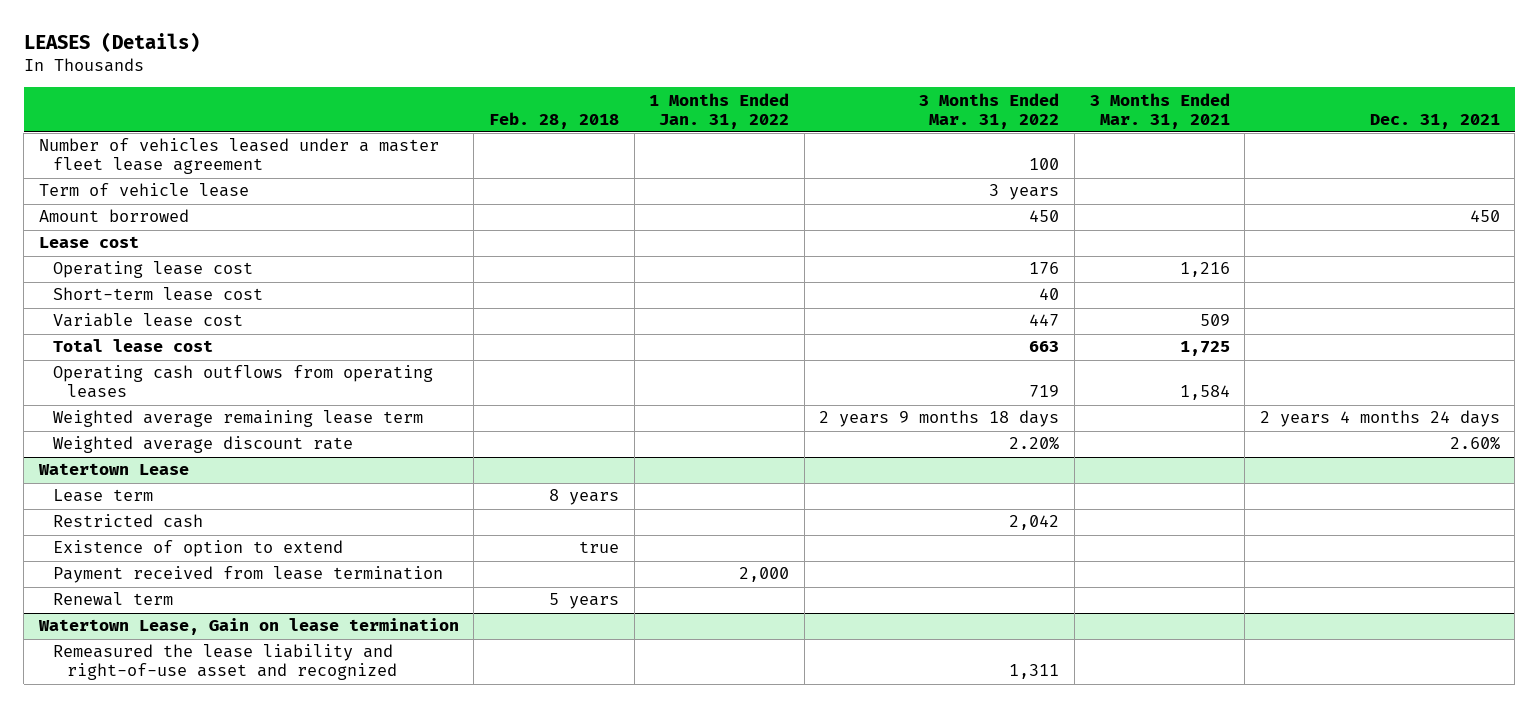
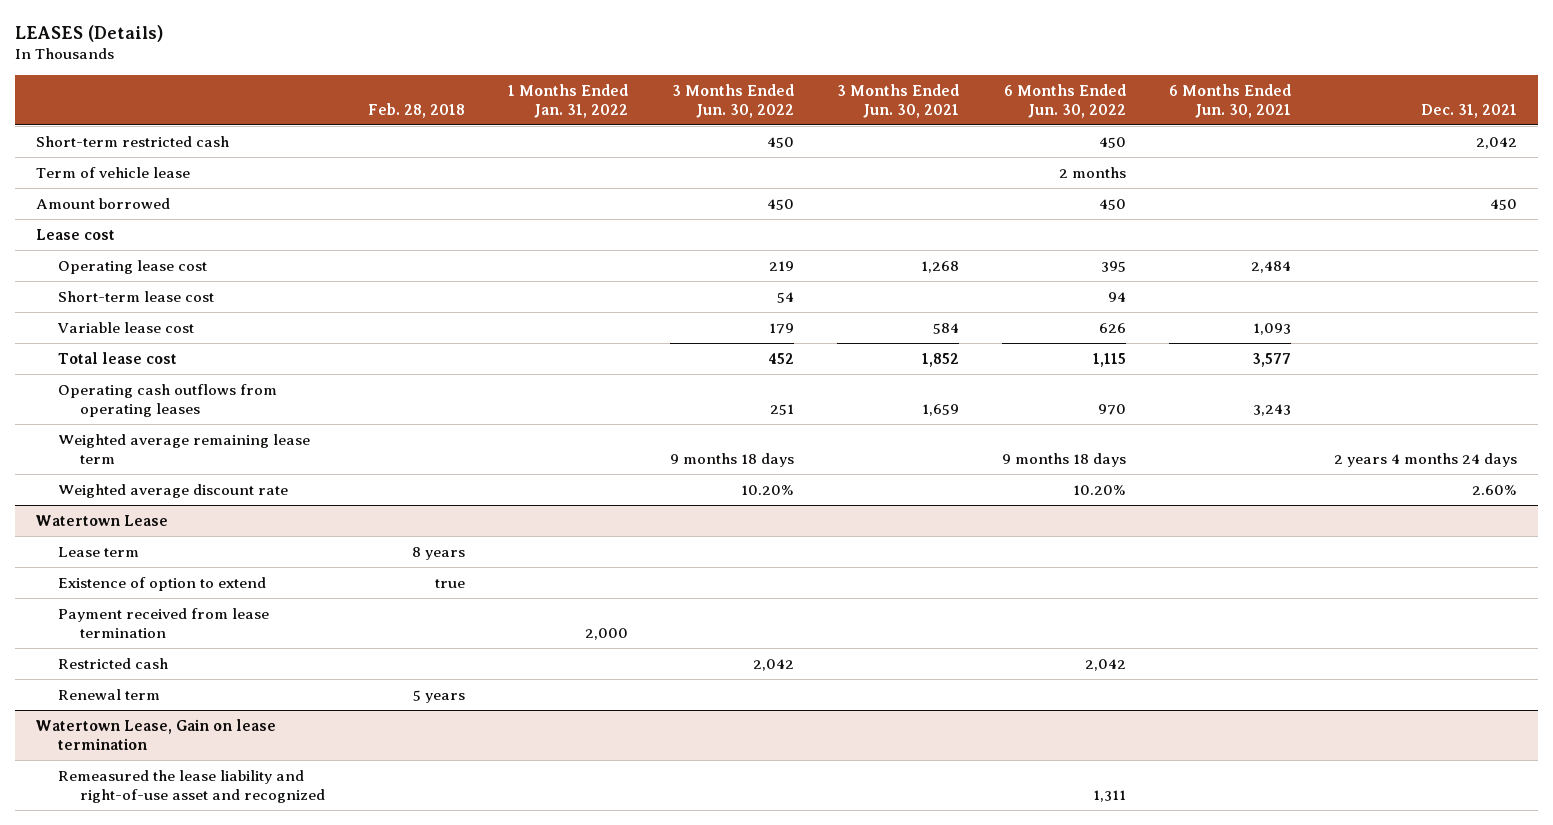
- | Feb. 28, 2018 | 1 Months Ended Jan. 31, 2022 | 3 Months Ended Mar. 31, 2022 | 3 Months Ended Mar. 31, 2021 | Dec. 31, 2021
+ | Feb. 28, 2018 | 1 Months Ended Jan. 31, 2022 | 3 Months Ended Jun. 30, 2022 | 3 Months Ended Jun. 30, 2021 | 6 Months Ended Jun. 30, 2022 | 6 Months Ended Jun. 30, 2021 | Dec. 31, 2021
- Number of vehicles leased under a master fleet lease agreement | | | 100 | |
+ Short-term restricted cash | | | 450 | | 450 | | 2,042
@ Watertown Lease
moved down: Restricted cash | | | 2,042 | | 2,042 | |

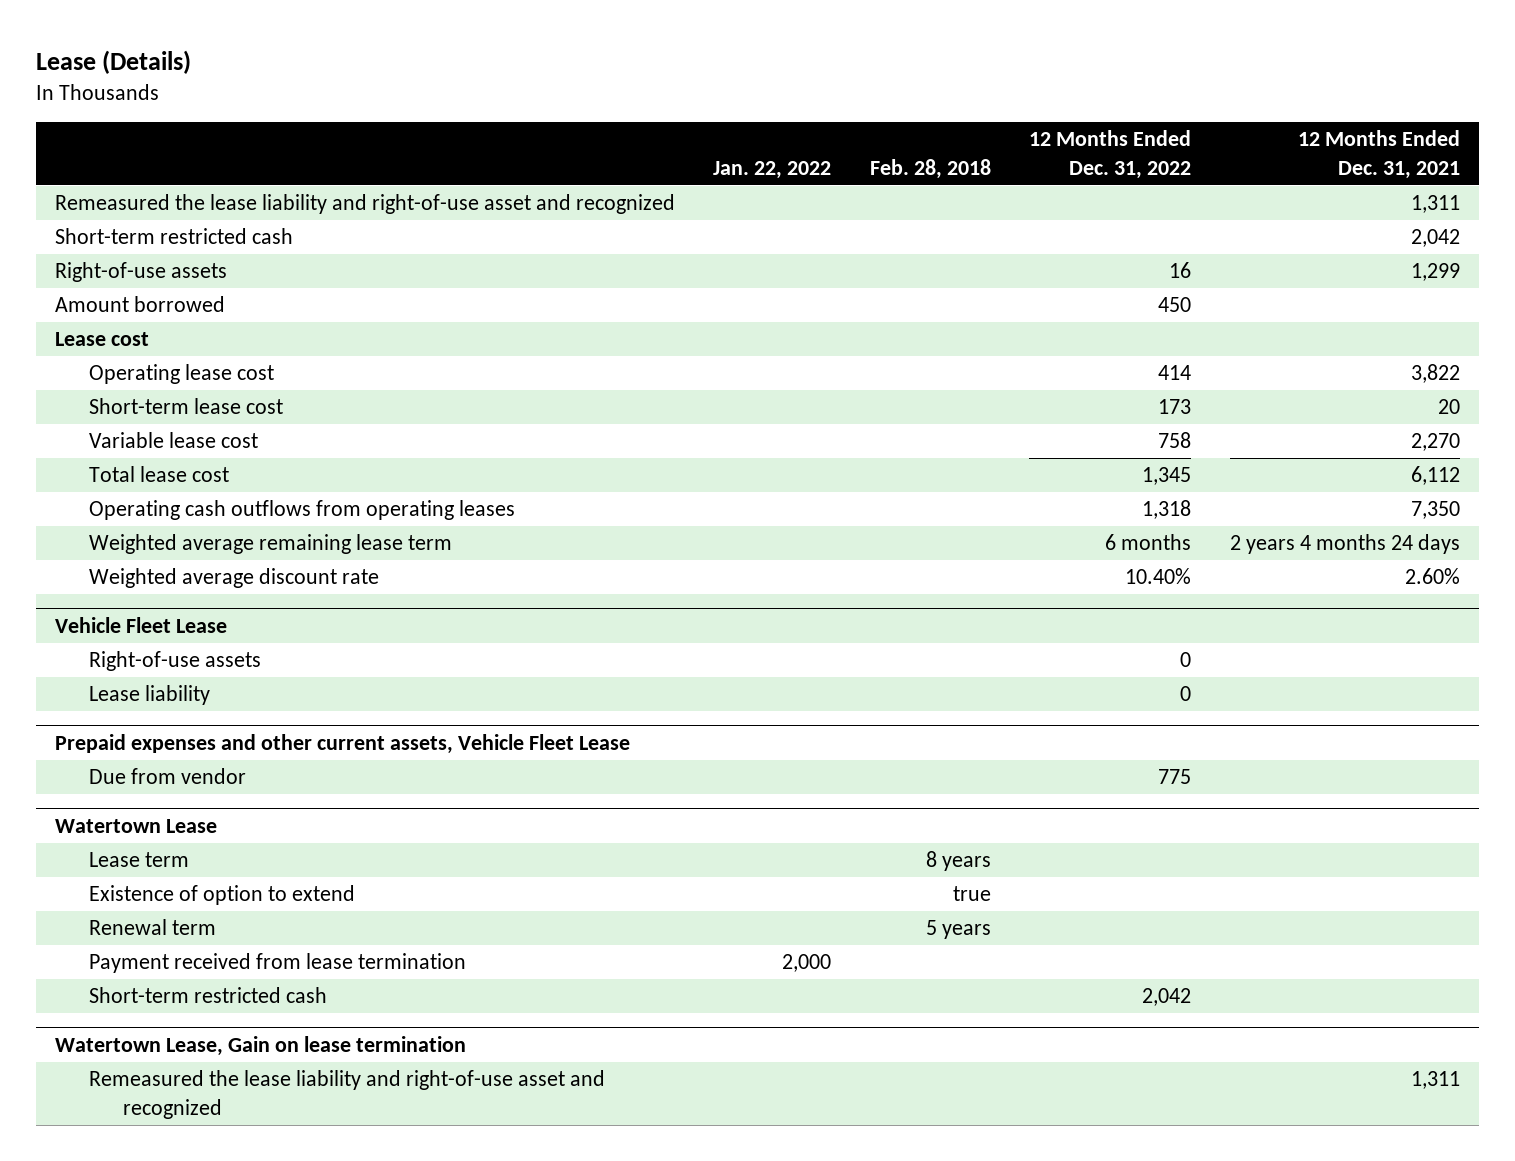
- LEASES (Details)
+ Lease (Details)
- | Feb. 28, 2018 | 1 Months Ended Jan. 31, 2022 | 3 Months Ended Jun. 30, 2022 | 3 Months Ended Jun. 30, 2021 | 6 Months Ended Jun. 30, 2022 | 6 Months Ended Jun. 30, 2021 | Dec. 31, 2021
+ | Jan. 22, 2022 | Feb. 28, 2018 | 12 Months Ended Dec. 31, 2022 | 12 Months Ended Dec. 31, 2021
+ Remeasured the lease liability and right-of-use asset and recognized | | | | 1,311
- Term of vehicle lease | | | | | 2 months | |
+ Right-of-use assets | | | 16 | 1,299
+ Vehicle Fleet Lease
+ Right-of-use assets | | | 0 |
+ Lease liability | | | 0 |
+ Prepaid expenses and other current assets, Vehicle Fleet Lease
+ Due from vendor | | | 775 |
@ Watertown Lease
- Restricted cash | | | 2,042 | | 2,042 | |
moved down: Payment received from lease termination | 2,000 | | |
+ Short-term restricted cash | | | 2,042 |

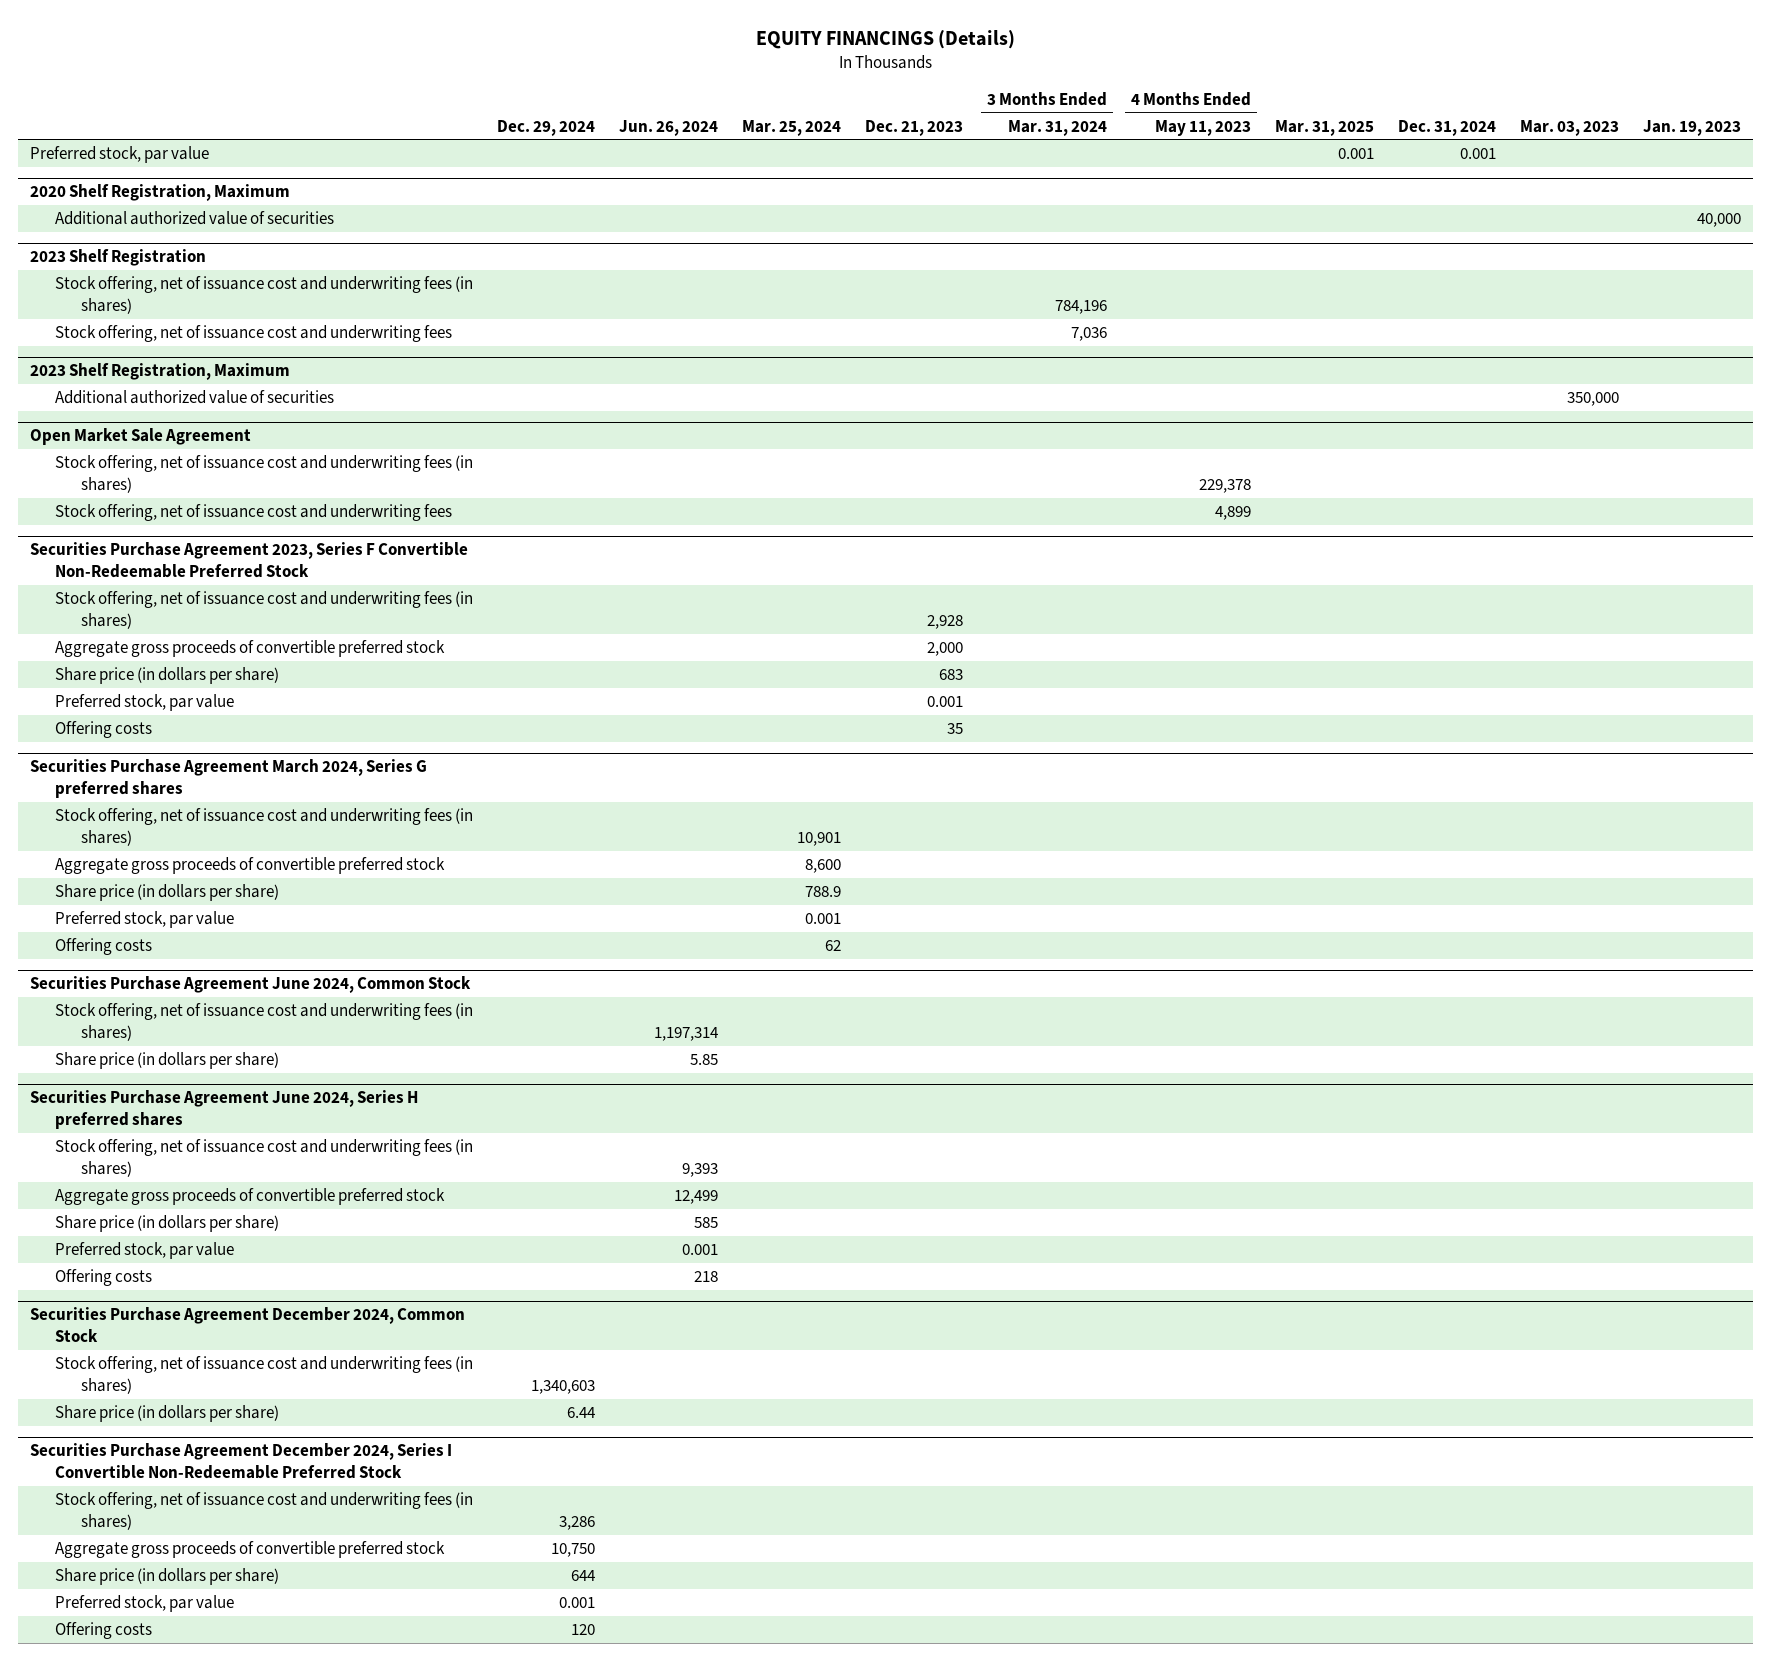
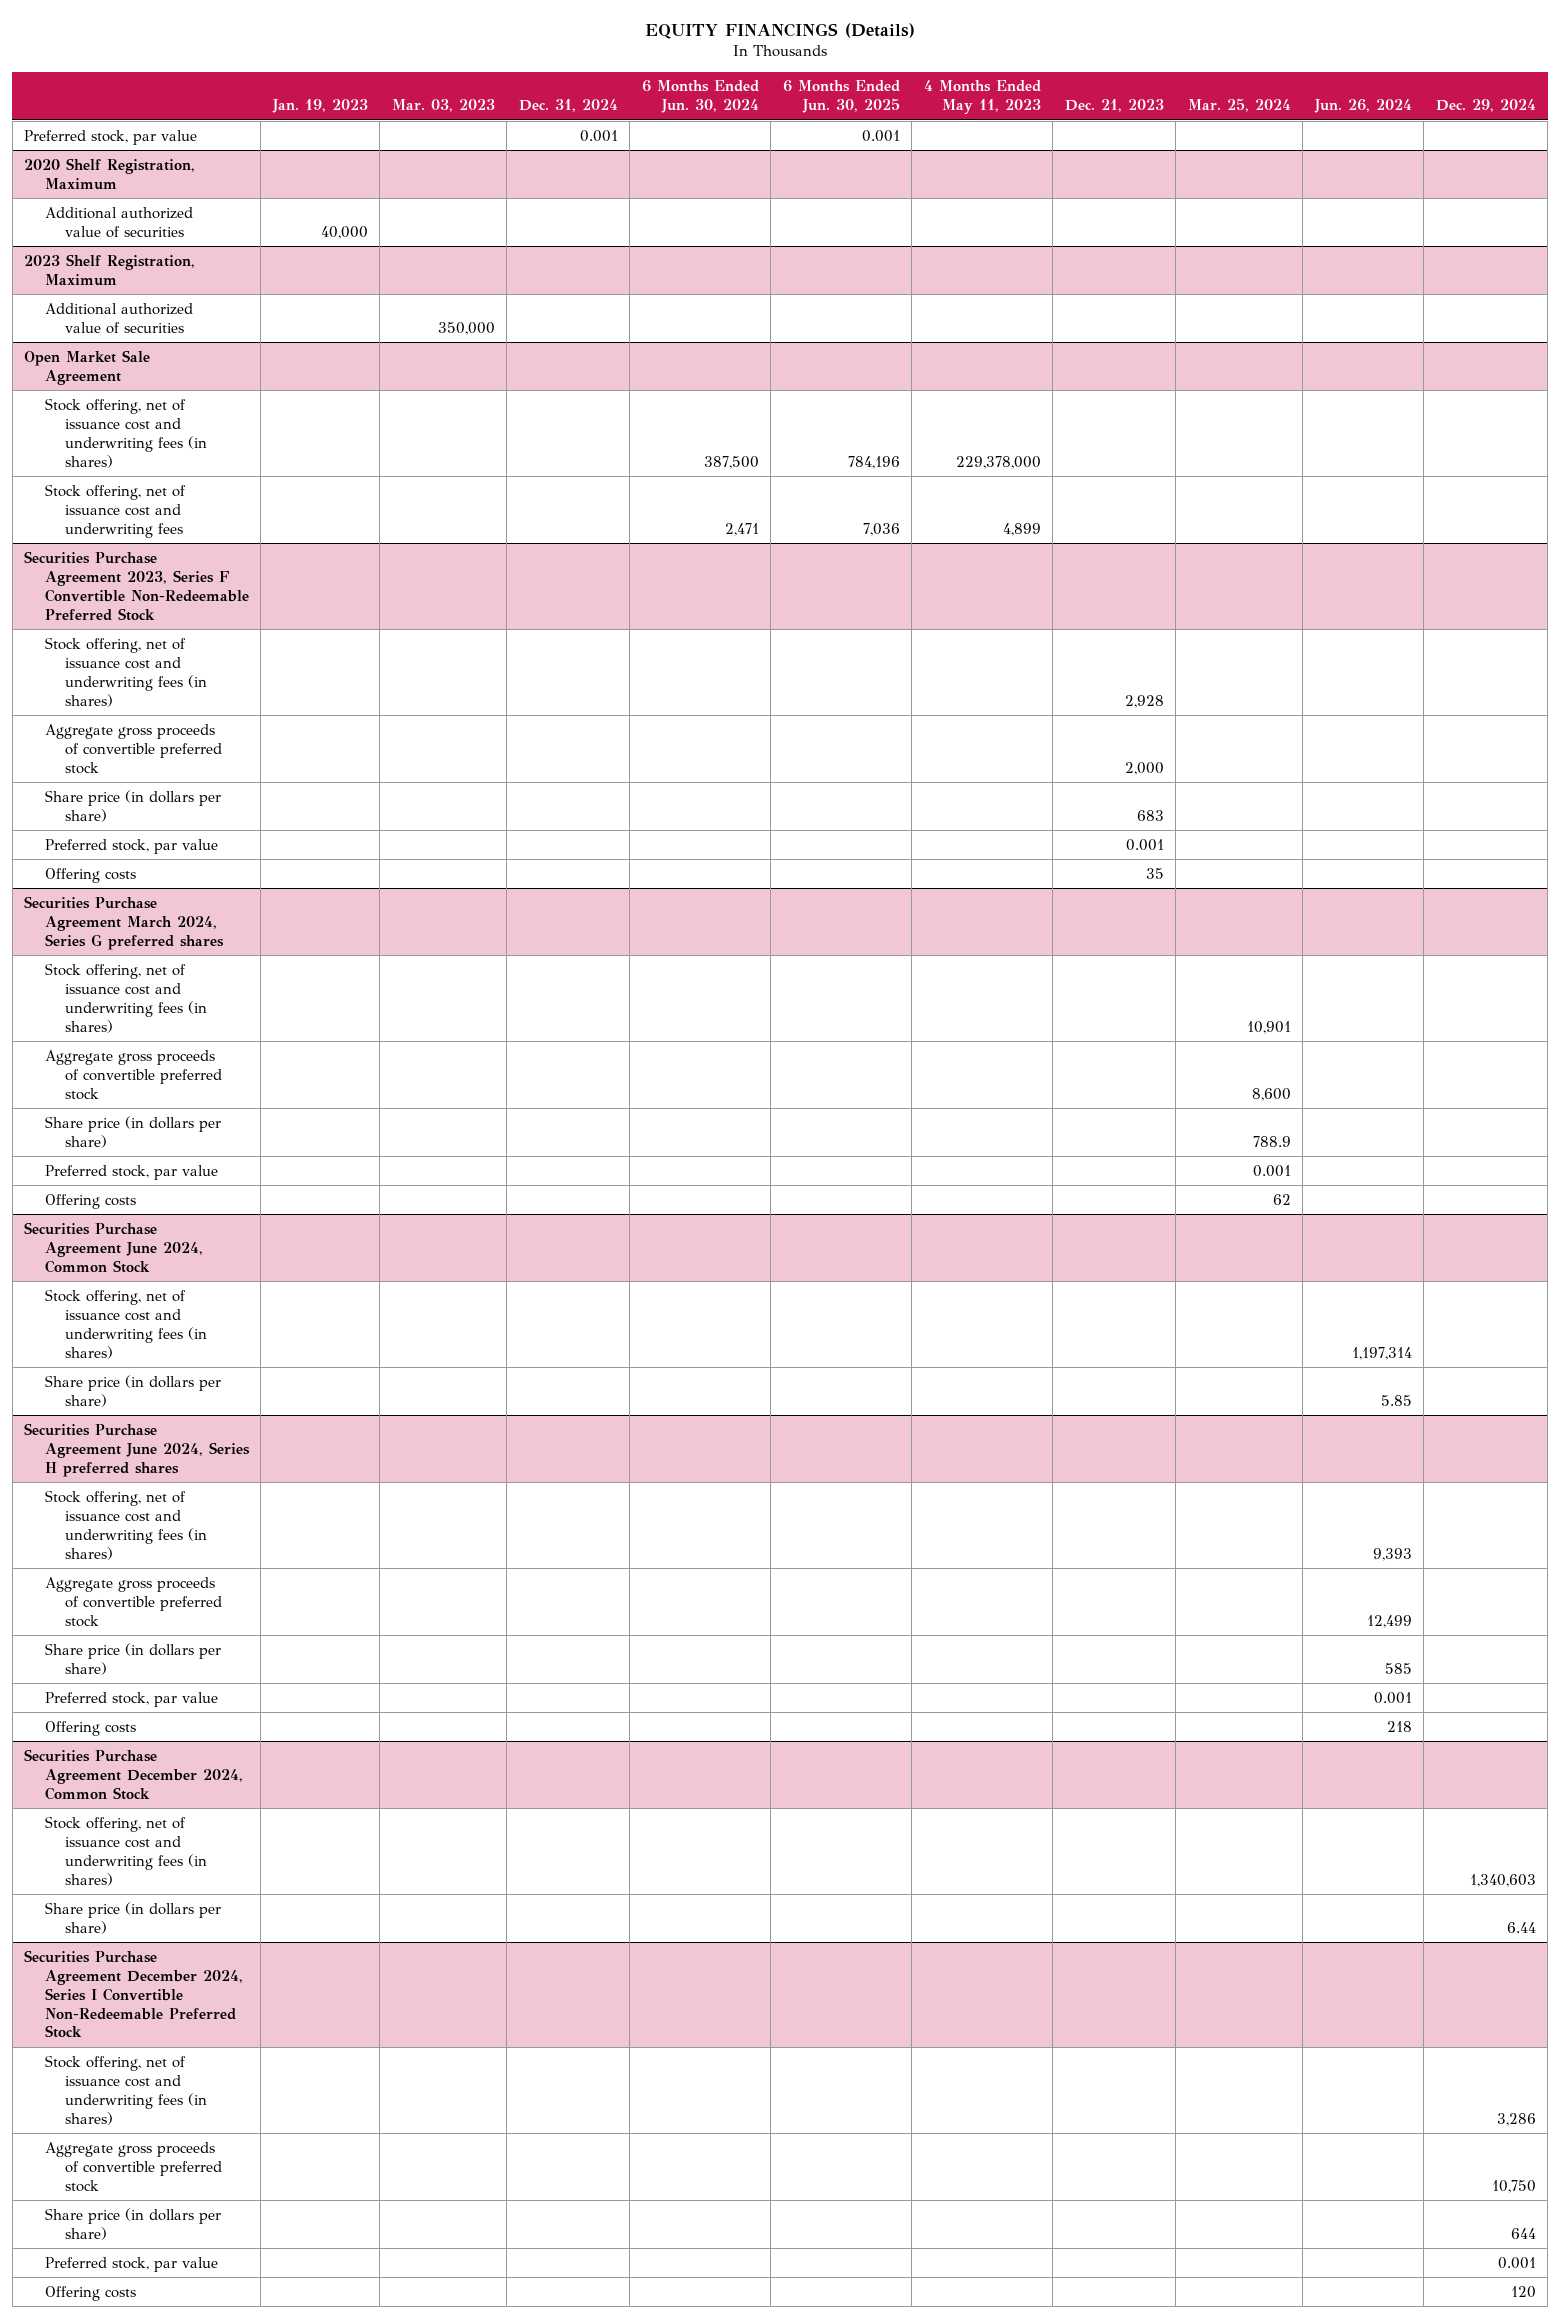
- | Dec. 29, 2024 | Jun. 26, 2024 | Mar. 25, 2024 | Dec. 21, 2023 | 3 Months Ended Mar. 31, 2024 | 4 Months Ended May 11, 2023 | Mar. 31, 2025 | Dec. 31, 2024 | Mar. 03, 2023 | Jan. 19, 2023
+ | Jan. 19, 2023 | Mar. 03, 2023 | Dec. 31, 2024 | 6 Months Ended Jun. 30, 2024 | 6 Months Ended Jun. 30, 2025 | 4 Months Ended May 11, 2023 | Dec. 21, 2023 | Mar. 25, 2024 | Jun. 26, 2024 | Dec. 29, 2024
- 2023 Shelf Registration
- Stock offering, net of issuance cost and underwriting fees (in shares) | | | | | 784,196 | | | | |
- Stock offering, net of issuance cost and underwriting fees | | | | | 7,036 | | | | |
@ Open Market Sale Agreement
- Stock offering, net of issuance cost and underwriting fees (in shares) | | | | | | 229,378 | | | |
+ Stock offering, net of issuance cost and underwriting fees (in shares) | | | | 387,500 | 784,196 | 229,378,000 | | | |

